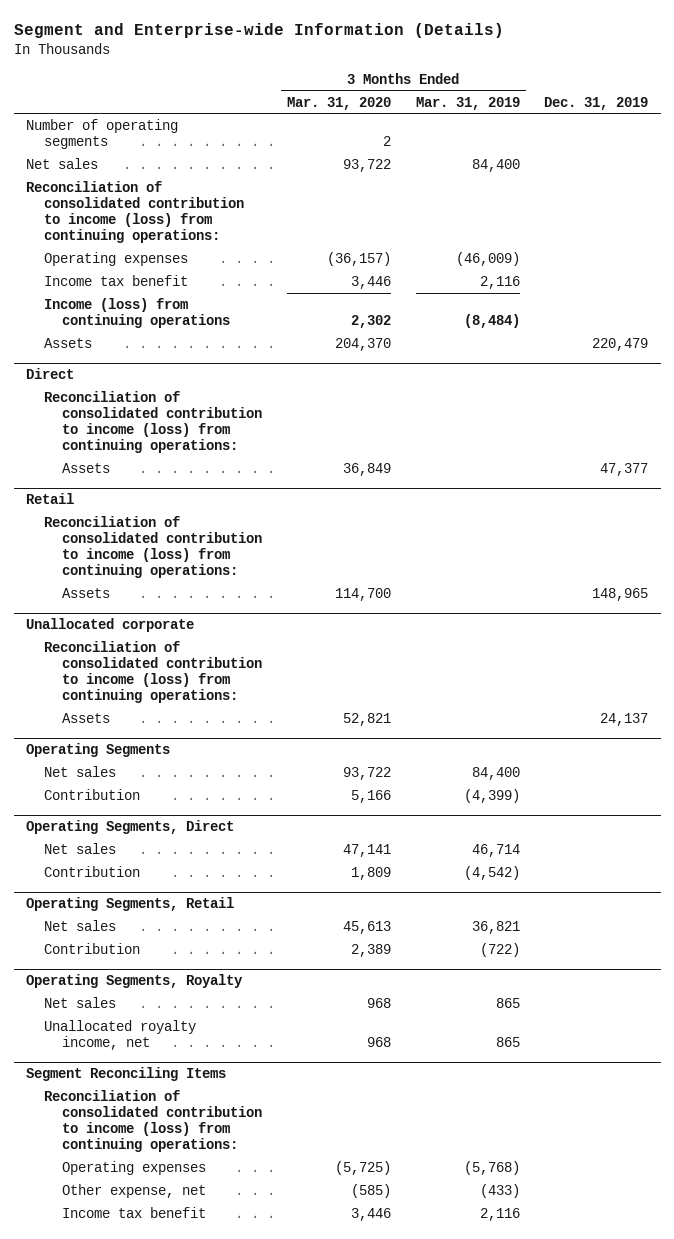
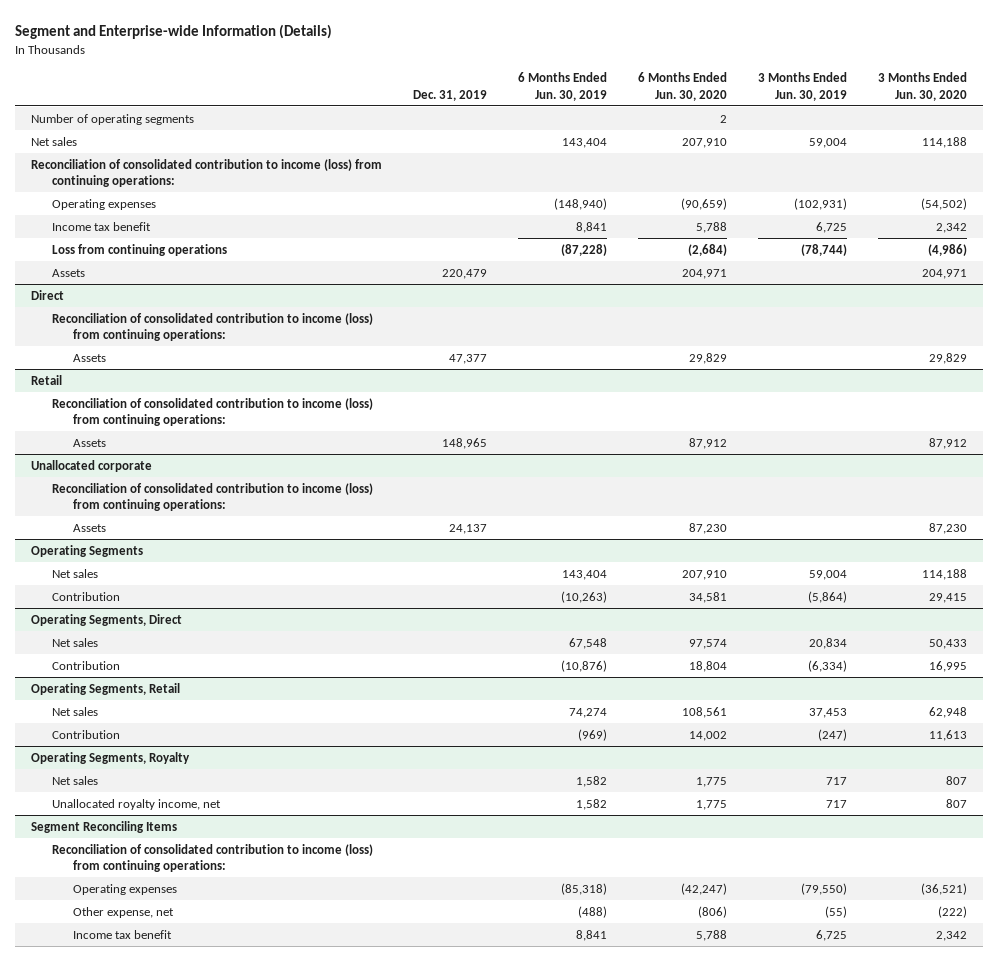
- | 3 Months Ended Mar. 31, 2020 | 3 Months Ended Mar. 31, 2019 | Dec. 31, 2019
+ | Dec. 31, 2019 | 6 Months Ended Jun. 30, 2019 | 6 Months Ended Jun. 30, 2020 | 3 Months Ended Jun. 30, 2019 | 3 Months Ended Jun. 30, 2020
- Income (loss) from continuing operations | 2,302 | (8,484) |
+ Loss from continuing operations | | (87,228) | (2,684) | (78,744) | (4,986)

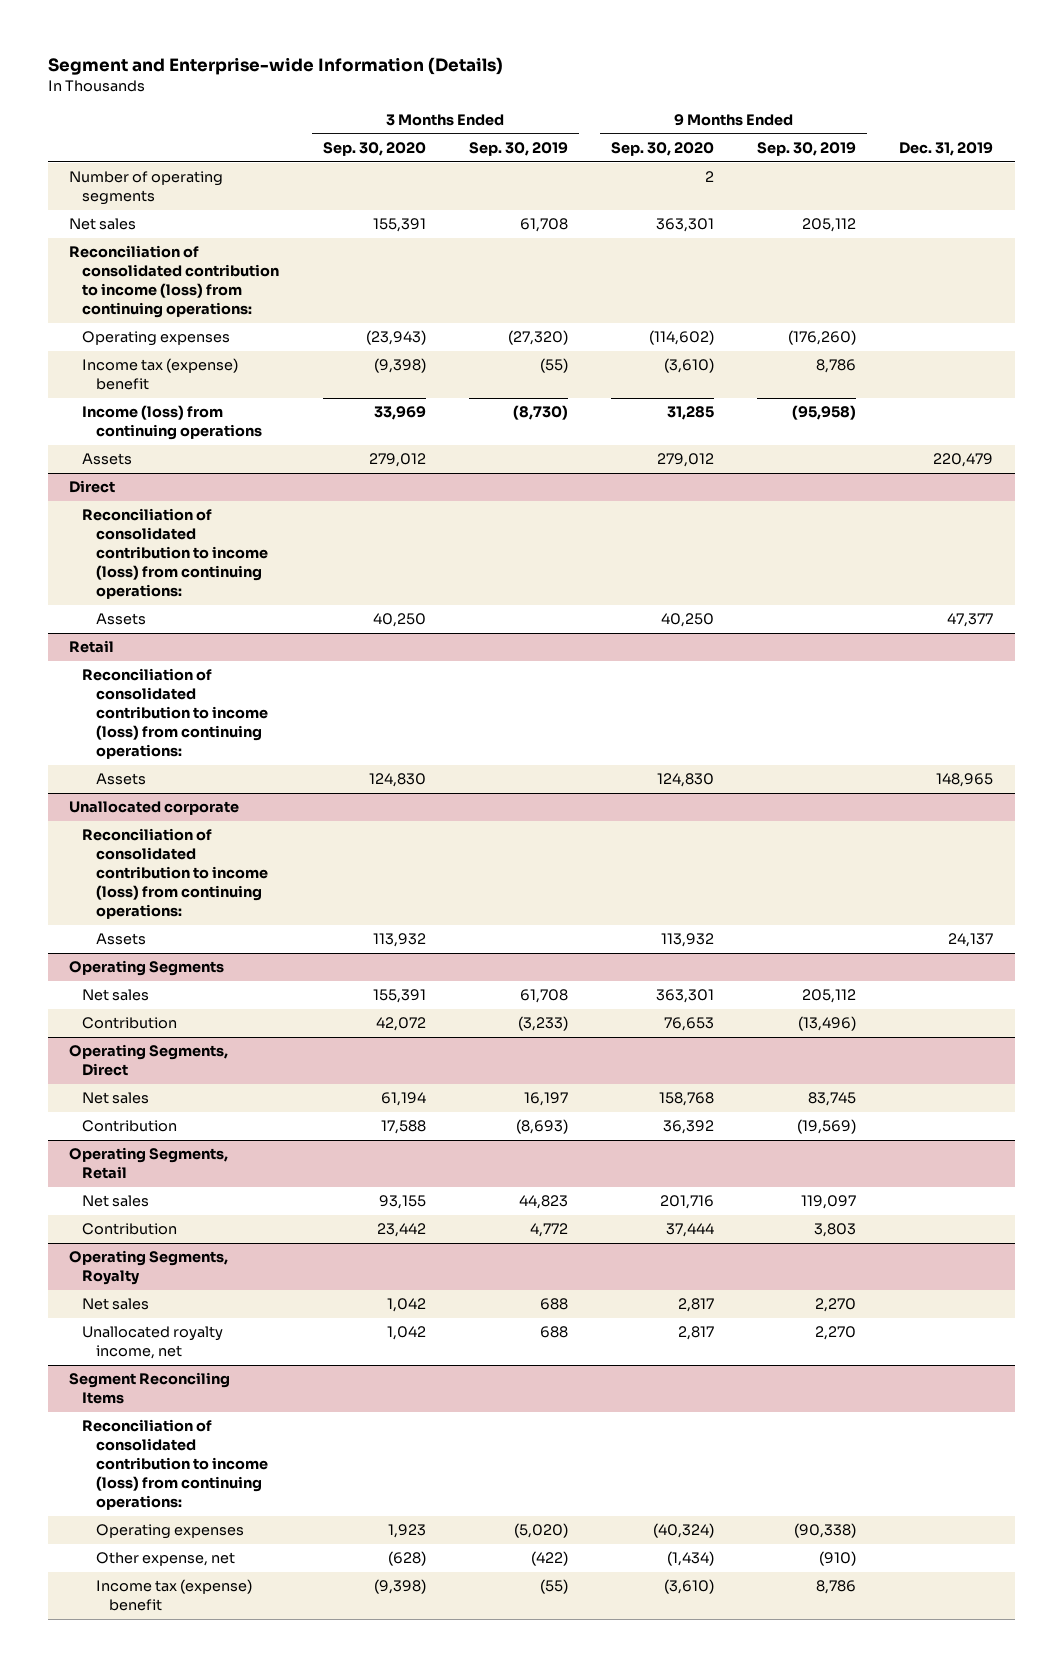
- | Dec. 31, 2019 | 6 Months Ended Jun. 30, 2019 | 6 Months Ended Jun. 30, 2020 | 3 Months Ended Jun. 30, 2019 | 3 Months Ended Jun. 30, 2020
+ | 3 Months Ended Sep. 30, 2020 | 3 Months Ended Sep. 30, 2019 | 9 Months Ended Sep. 30, 2020 | 9 Months Ended Sep. 30, 2019 | Dec. 31, 2019
- Income tax benefit | | 8,841 | 5,788 | 6,725 | 2,342
- Loss from continuing operations | | (87,228) | (2,684) | (78,744) | (4,986)
+ Income tax (expense) benefit | (9,398) | (55) | (3,610) | 8,786 |
+ Income (loss) from continuing operations | 33,969 | (8,730) | 31,285 | (95,958) |
@ Segment Reconciling Items
- Income tax benefit | | 8,841 | 5,788 | 6,725 | 2,342
+ Income tax (expense) benefit | (9,398) | (55) | (3,610) | 8,786 |

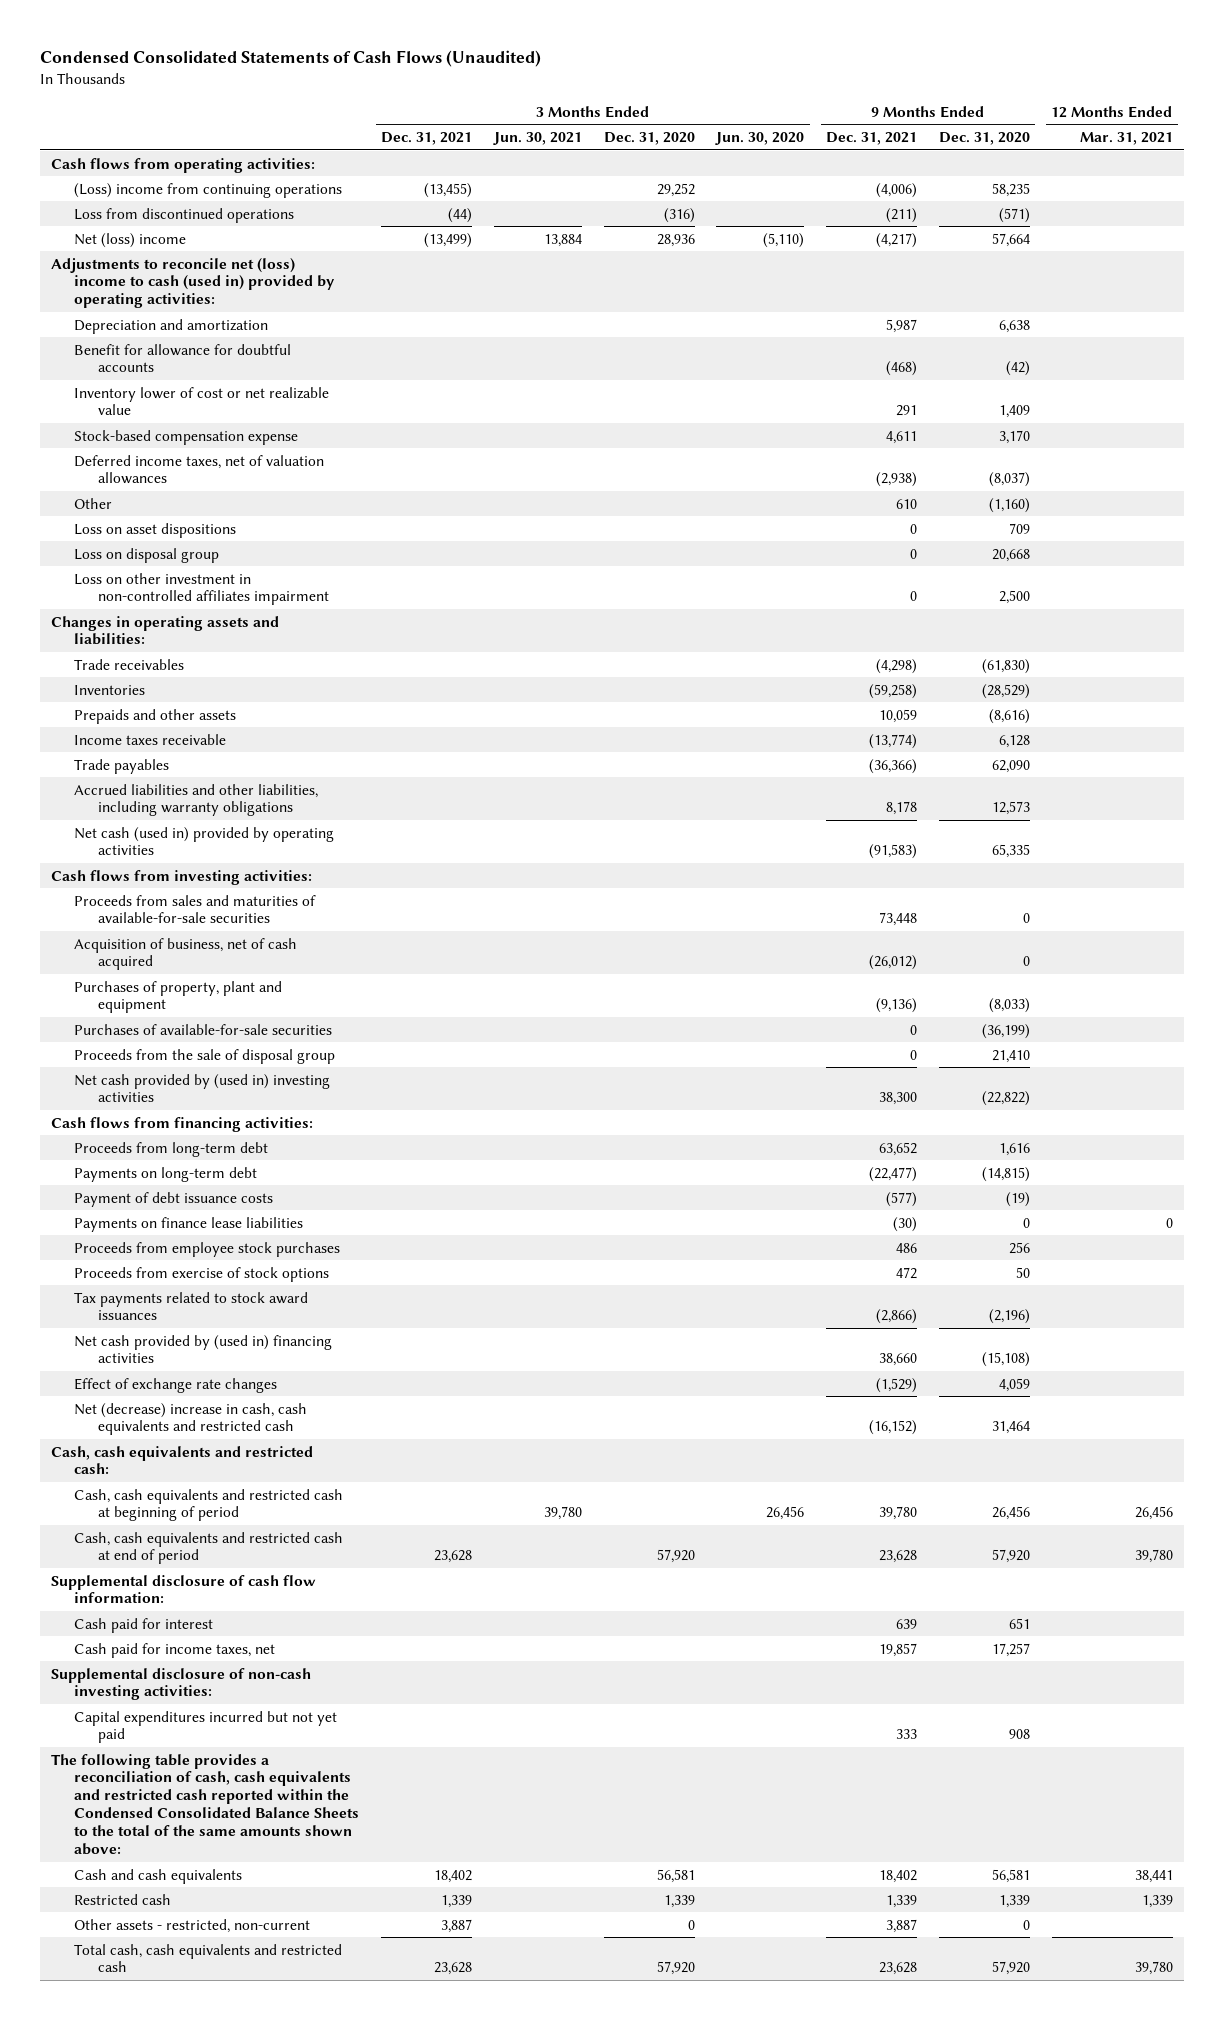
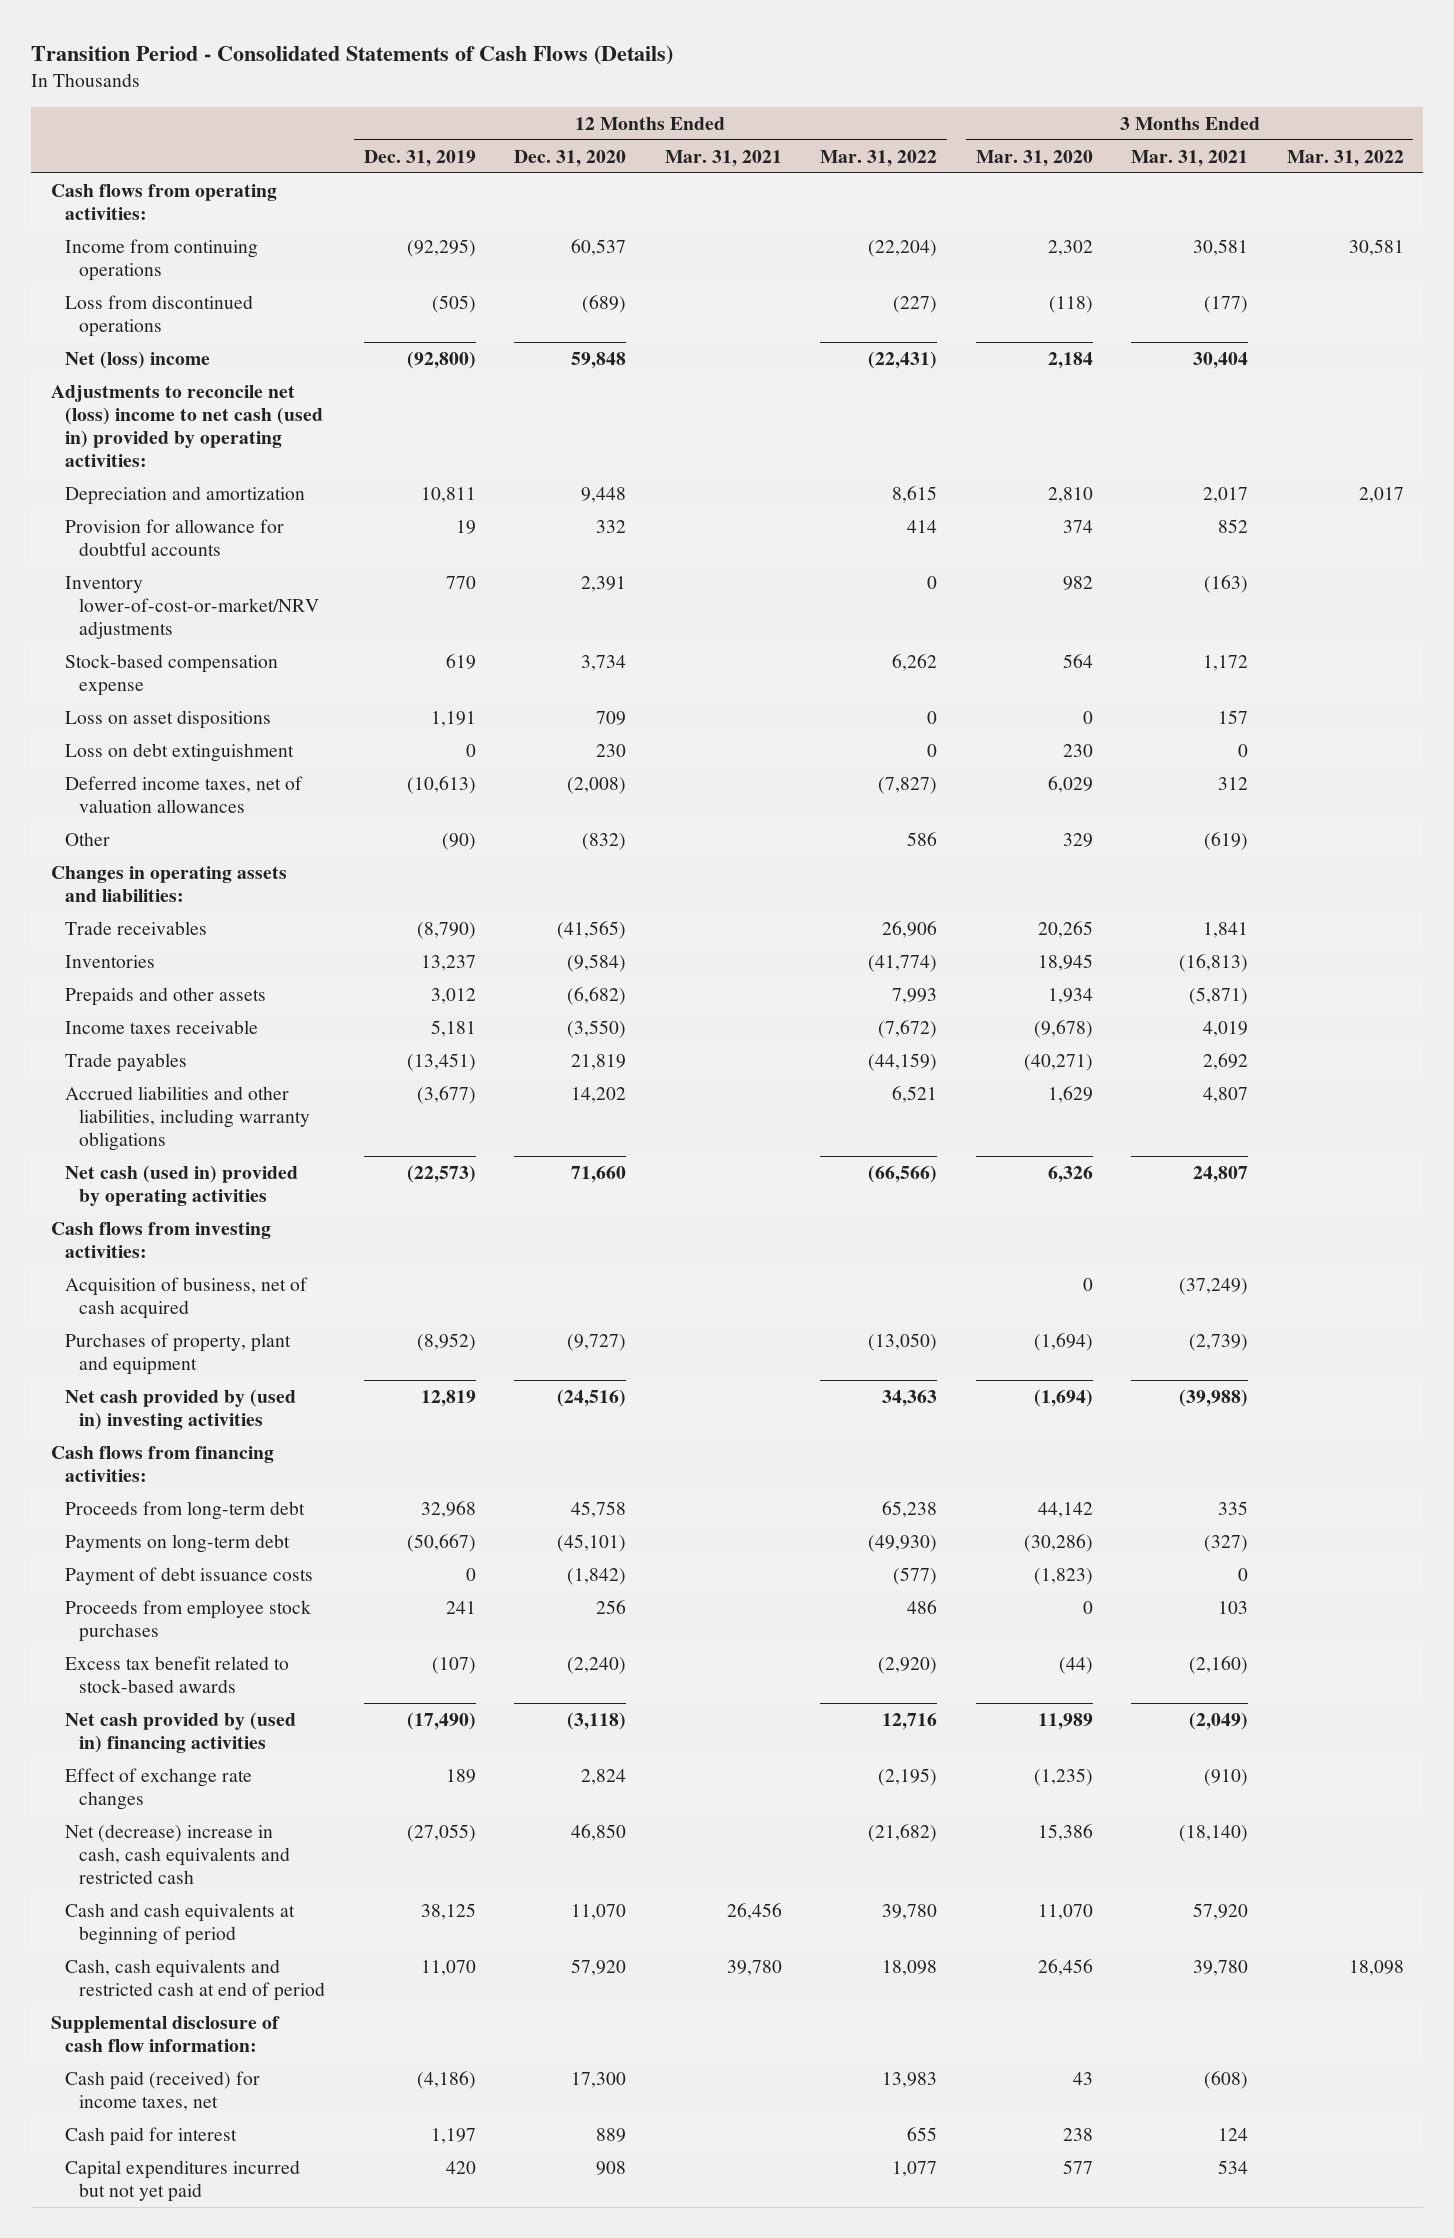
- Condensed Consolidated Statements of Cash Flows (Unaudited)
+ Transition Period - Consolidated Statements of Cash Flows (Details)
- | 3 Months Ended Dec. 31, 2021 | 3 Months Ended Jun. 30, 2021 | 3 Months Ended Dec. 31, 2020 | 3 Months Ended Jun. 30, 2020 | 9 Months Ended Dec. 31, 2021 | 9 Months Ended Dec. 31, 2020 | 12 Months Ended Mar. 31, 2021
+ | 12 Months Ended Dec. 31, 2019 | 12 Months Ended Dec. 31, 2020 | 12 Months Ended Mar. 31, 2021 | 12 Months Ended Mar. 31, 2022 | 3 Months Ended Mar. 31, 2020 | 3 Months Ended Mar. 31, 2021 | 3 Months Ended Mar. 31, 2022
- (Loss) income from continuing operations | (13,455) | | 29,252 | | (4,006) | 58,235 |
+ Income from continuing operations | (92,295) | 60,537 | | (22,204) | 2,302 | 30,581 | 30,581
- Adjustments to reconcile net (loss) income to cash (used in) provided by operating activities:
+ Adjustments to reconcile net (loss) income to net cash (used in) provided by operating activities:
- Benefit for allowance for doubtful accounts | | | | | (468) | (42) |
- Inventory lower of cost or net realizable value | | | | | 291 | 1,409 |
+ Provision for allowance for doubtful accounts | 19 | 332 | | 414 | 374 | 852 |
+ Inventory lower-of-cost-or-market/NRV adjustments | 770 | 2,391 | | 0 | 982 | (163) |
moved up: Loss on asset dispositions | 1,191 | 709 | | 0 | 0 | 157 |
+ Loss on debt extinguishment | 0 | 230 | | 0 | 230 | 0 |
- Loss on disposal group | | | | | 0 | 20,668 |
- Loss on other investment in non-controlled affiliates impairment | | | | | 0 | 2,500 |
- Proceeds from sales and maturities of available-for-sale securities | | | | | 73,448 | 0 |
- Purchases of available-for-sale securities | | | | | 0 | (36,199) |
- Proceeds from the sale of disposal group | | | | | 0 | 21,410 |
- Payments on finance lease liabilities | | | | | (30) | 0 | 0
- Proceeds from exercise of stock options | | | | | 472 | 50 |
- Tax payments related to stock award issuances | | | | | (2,866) | (2,196) |
+ Excess tax benefit related to stock-based awards | (107) | (2,240) | | (2,920) | (44) | (2,160) |
- Cash, cash equivalents and restricted cash:
- Cash, cash equivalents and restricted cash at beginning of period | | 39,780 | | 26,456 | 39,780 | 26,456 | 26,456
+ Cash and cash equivalents at beginning of period | 38,125 | 11,070 | 26,456 | 39,780 | 11,070 | 57,920 |
+ Cash paid (received) for income taxes, net | (4,186) | 17,300 | | 13,983 | 43 | (608) |
- Cash paid for income taxes, net | | | | | 19,857 | 17,257 |
- Supplemental disclosure of non-cash investing activities:
- The following table provides a reconciliation of cash, cash equivalents and restricted cash reported within the Condensed Consolidated Balance Sheets to the total of the same amounts shown above:
- Cash and cash equivalents | 18,402 | | 56,581 | | 18,402 | 56,581 | 38,441
- Restricted cash | 1,339 | | 1,339 | | 1,339 | 1,339 | 1,339
- Other assets - restricted, non-current | 3,887 | | 0 | | 3,887 | 0 |
- Total cash, cash equivalents and restricted cash | 23,628 | | 57,920 | | 23,628 | 57,920 | 39,780

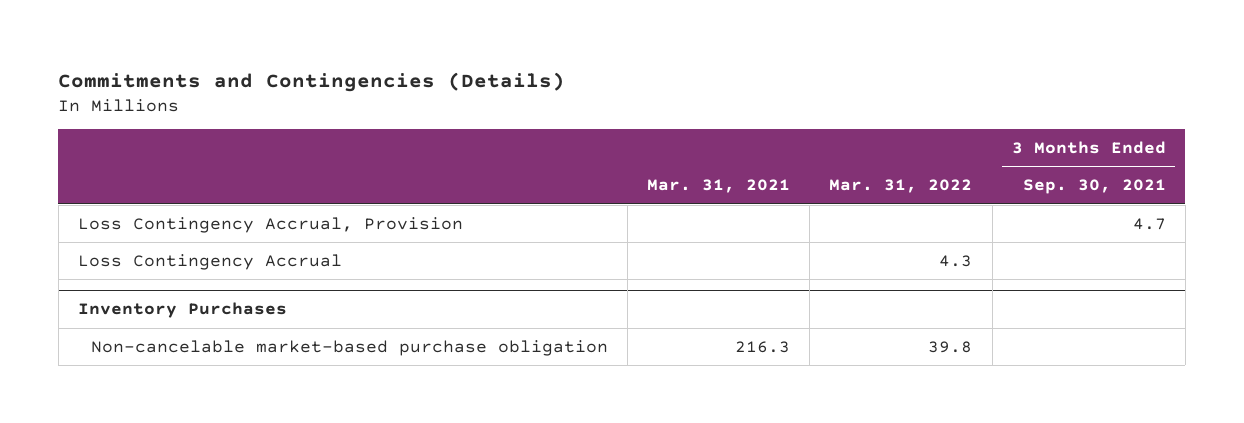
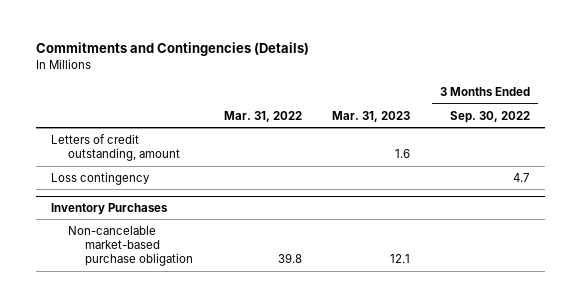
- | Mar. 31, 2021 | Mar. 31, 2022 | 3 Months Ended Sep. 30, 2021
+ | Mar. 31, 2022 | Mar. 31, 2023 | 3 Months Ended Sep. 30, 2022
- Loss Contingency Accrual, Provision | | | 4.7
- Loss Contingency Accrual | | 4.3 |
+ Letters of credit outstanding, amount | | 1.6 |
+ Loss contingency | | | 4.7

